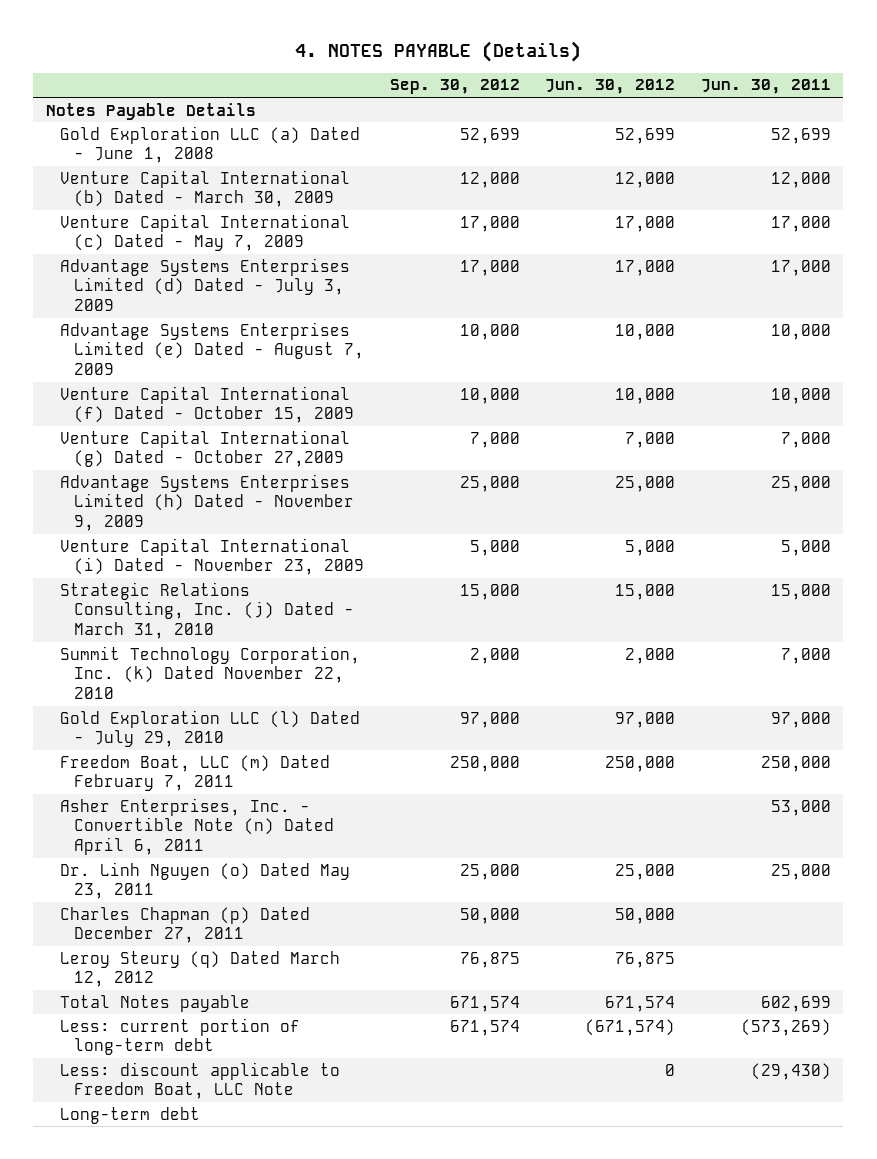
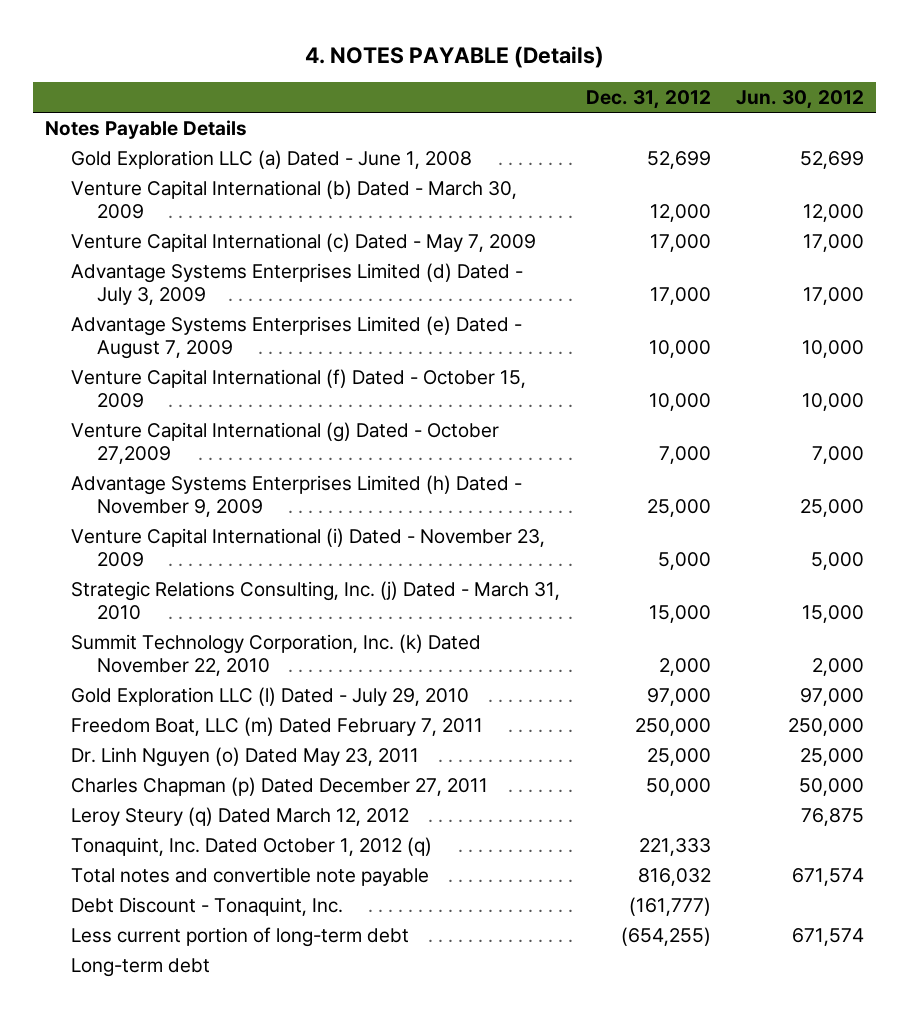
- | Sep. 30, 2012 | Jun. 30, 2012 | Jun. 30, 2011
+ | Dec. 31, 2012 | Jun. 30, 2012
- Asher Enterprises, Inc. - Convertible Note (n) Dated April 6, 2011 | | | 53,000
- Total Notes payable | 671,574 | 671,574 | 602,699
- Less: current portion of long-term debt | 671,574 | (671,574) | (573,269)
- Less: discount applicable to Freedom Boat, LLC Note | | 0 | (29,430)
+ Tonaquint, Inc. Dated October 1, 2012 (q) | 221,333 |
+ Total notes and convertible note payable | 816,032 | 671,574
+ Debt Discount - Tonaquint, Inc. | (161,777) |
+ Less current portion of long-term debt | (654,255) | 671,574

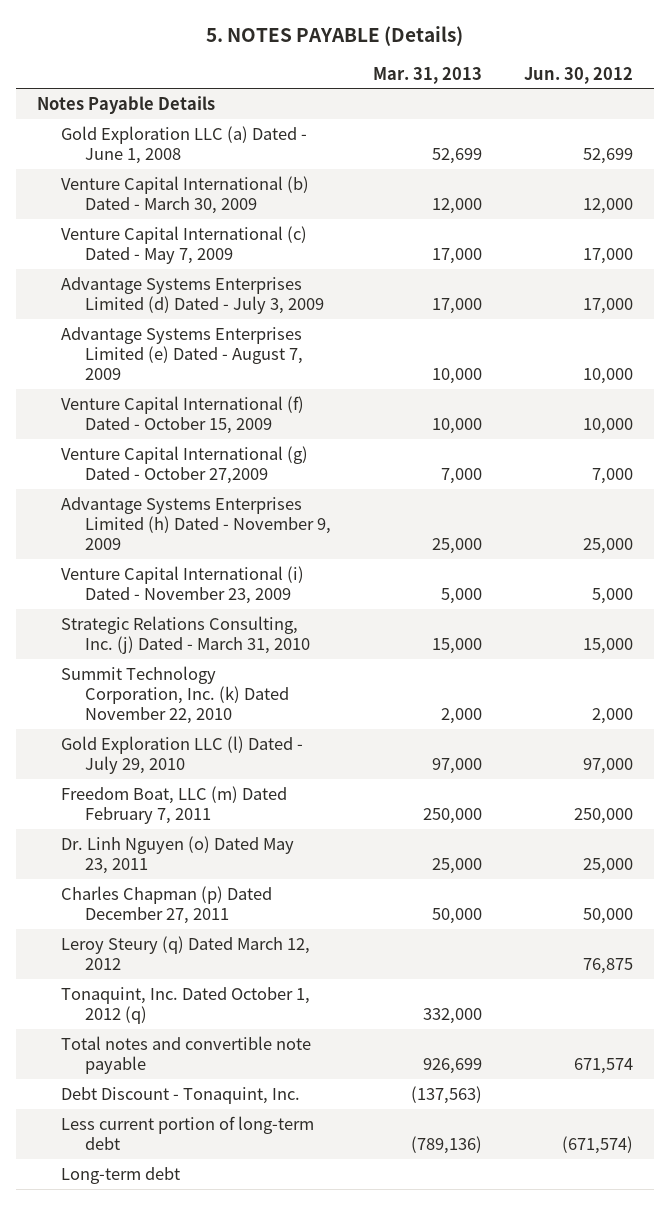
- 4. NOTES PAYABLE (Details)
+ 5. NOTES PAYABLE (Details)
- | Dec. 31, 2012 | Jun. 30, 2012
+ | Mar. 31, 2013 | Jun. 30, 2012
- Less current portion of long-term debt | (654,255) | 671,574
+ Less current portion of long-term debt | (789,136) | (671,574)

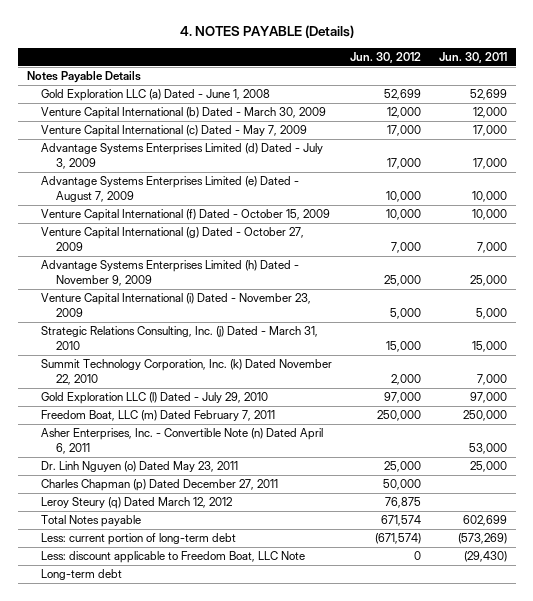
- 5. NOTES PAYABLE (Details)
+ 4. NOTES PAYABLE (Details)
- | Mar. 31, 2013 | Jun. 30, 2012
+ | Jun. 30, 2012 | Jun. 30, 2011
- Venture Capital International (g) Dated - October 27,2009 | 7,000 | 7,000
+ Venture Capital International (g) Dated - October 27, 2009 | 7,000 | 7,000
+ Asher Enterprises, Inc. - Convertible Note (n) Dated April 6, 2011 | | 53,000
- Tonaquint, Inc. Dated October 1, 2012 (q) | 332,000 |
- Total notes and convertible note payable | 926,699 | 671,574
- Debt Discount - Tonaquint, Inc. | (137,563) |
- Less current portion of long-term debt | (789,136) | (671,574)
+ Total Notes payable | 671,574 | 602,699
+ Less: current portion of long-term debt | (671,574) | (573,269)
+ Less: discount applicable to Freedom Boat, LLC Note | 0 | (29,430)

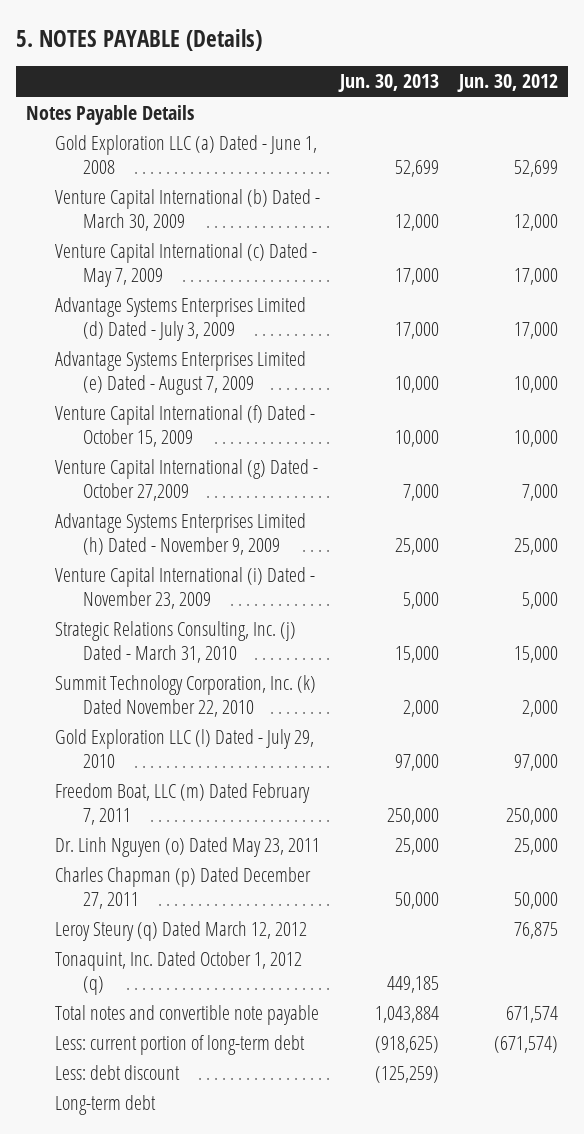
- 4. NOTES PAYABLE (Details)
+ 5. NOTES PAYABLE (Details)
- | Jun. 30, 2012 | Jun. 30, 2011
+ | Jun. 30, 2013 | Jun. 30, 2012
- Venture Capital International (g) Dated - October 27, 2009 | 7,000 | 7,000
+ Venture Capital International (g) Dated - October 27,2009 | 7,000 | 7,000
- Asher Enterprises, Inc. - Convertible Note (n) Dated April 6, 2011 | | 53,000
- Total Notes payable | 671,574 | 602,699
+ Tonaquint, Inc. Dated October 1, 2012 (q) | 449,185 |
+ Total notes and convertible note payable | 1,043,884 | 671,574
- Less: discount applicable to Freedom Boat, LLC Note | 0 | (29,430)
+ Less: debt discount | (125,259) |

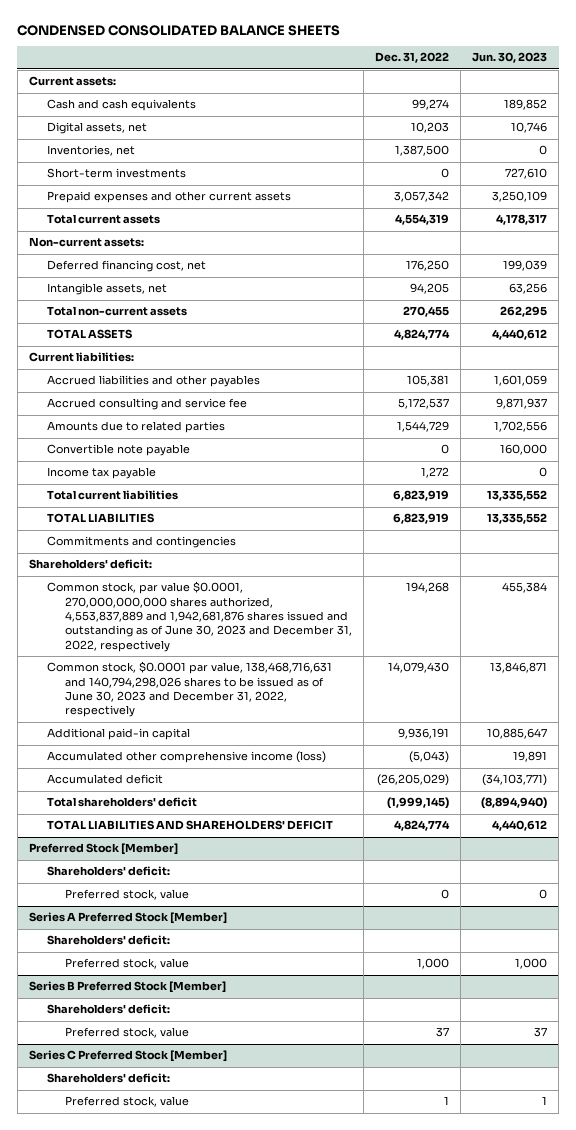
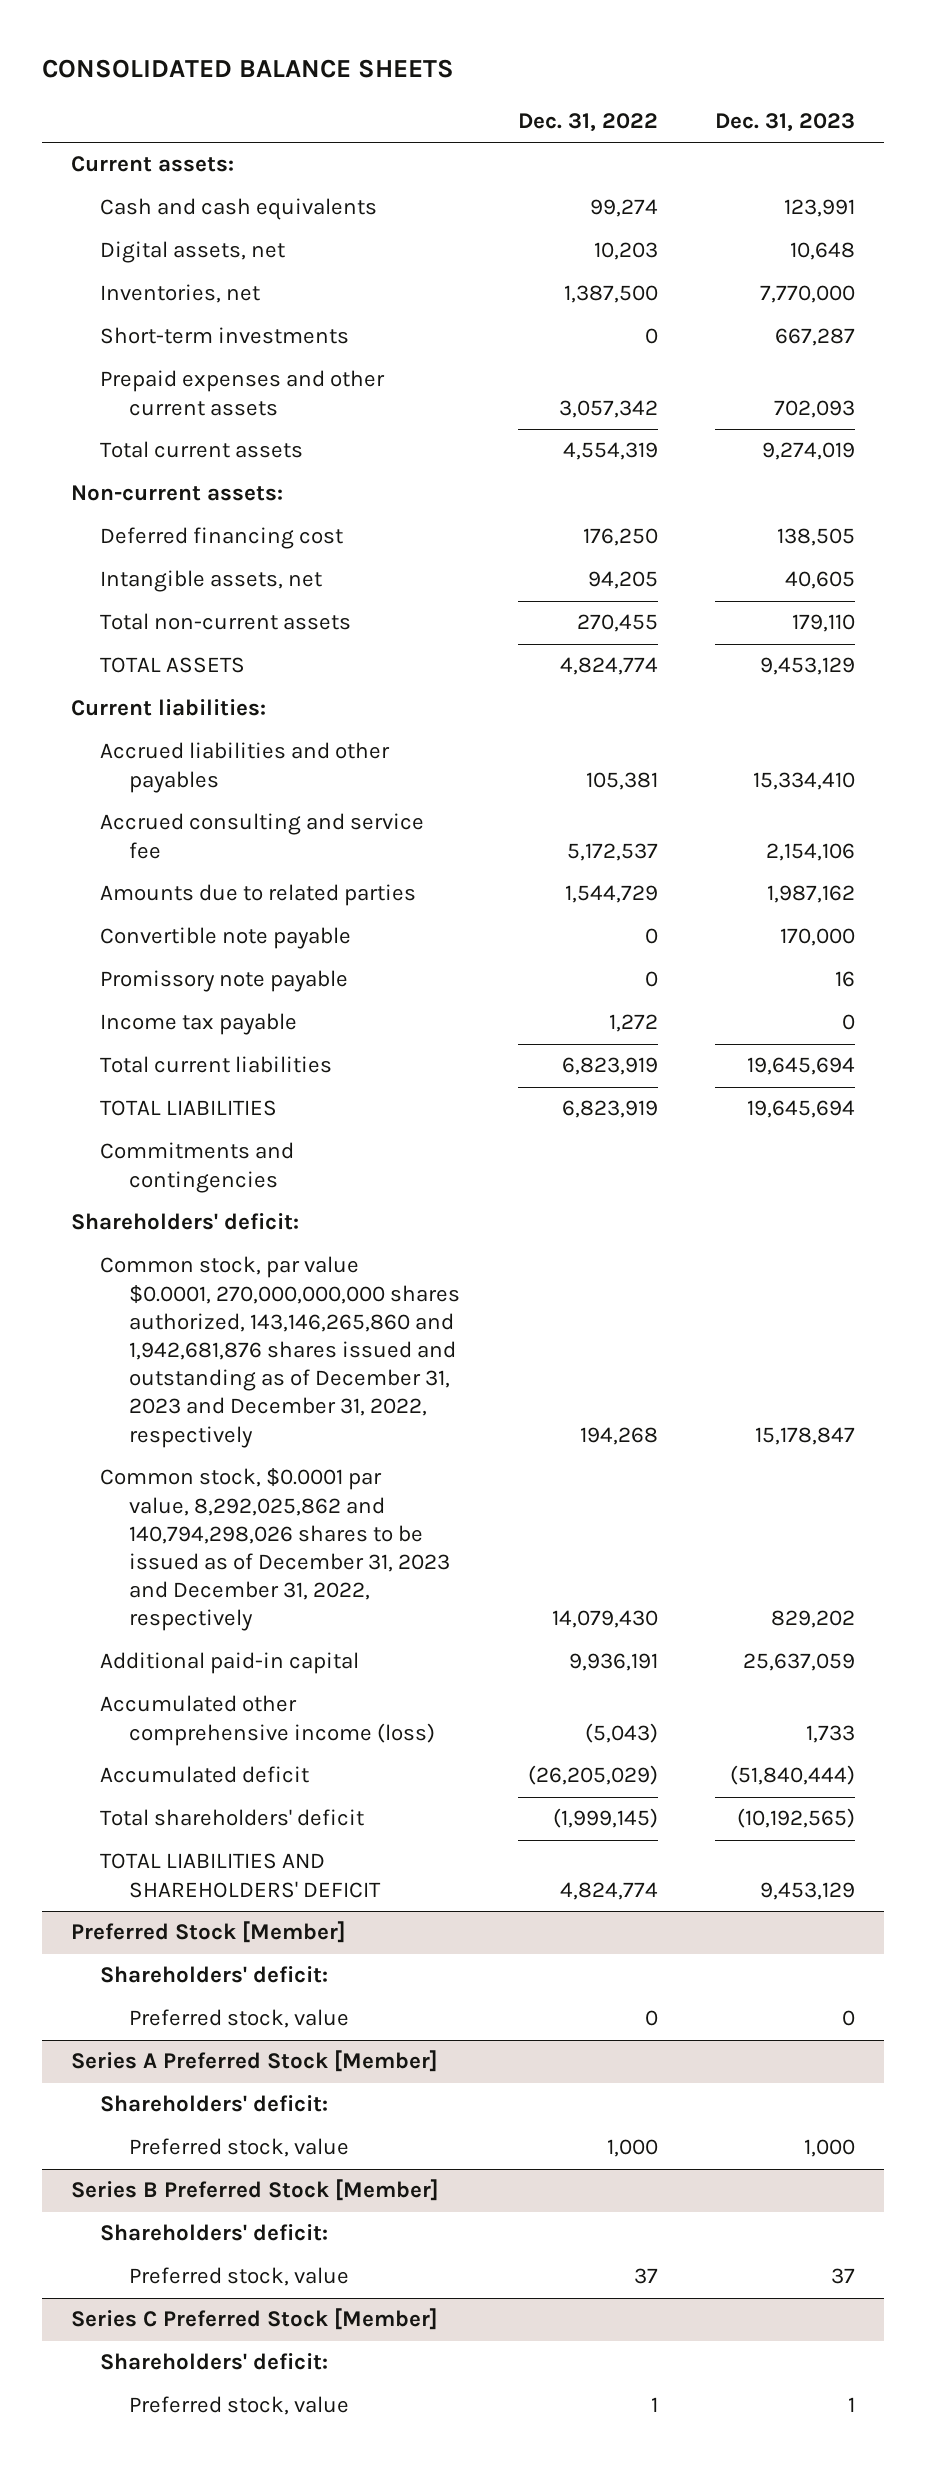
- CONDENSED CONSOLIDATED BALANCE SHEETS
+ CONSOLIDATED BALANCE SHEETS
- | Dec. 31, 2022 | Jun. 30, 2023
+ | Dec. 31, 2022 | Dec. 31, 2023
- Deferred financing cost, net | 176,250 | 199,039
+ Deferred financing cost | 176,250 | 138,505
+ Promissory note payable | 0 | 16
- Common stock, par value $0.0001, 270,000,000,000 shares authorized, 4,553,837,889 and 1,942,681,876 shares issued and outstanding as of June 30, 2023 and December 31, 2022, respectively | 194,268 | 455,384
- Common stock, $0.0001 par value, 138,468,716,631 and 140,794,298,026 shares to be issued as of June 30, 2023 and December 31, 2022, respectively | 14,079,430 | 13,846,871
+ Common stock, par value $0.0001, 270,000,000,000 shares authorized, 143,146,265,860 and 1,942,681,876 shares issued and outstanding as of December 31, 2023 and December 31, 2022, respectively | 194,268 | 15,178,847
+ Common stock, $0.0001 par value, 8,292,025,862 and 140,794,298,026 shares to be issued as of December 31, 2023 and December 31, 2022, respectively | 14,079,430 | 829,202

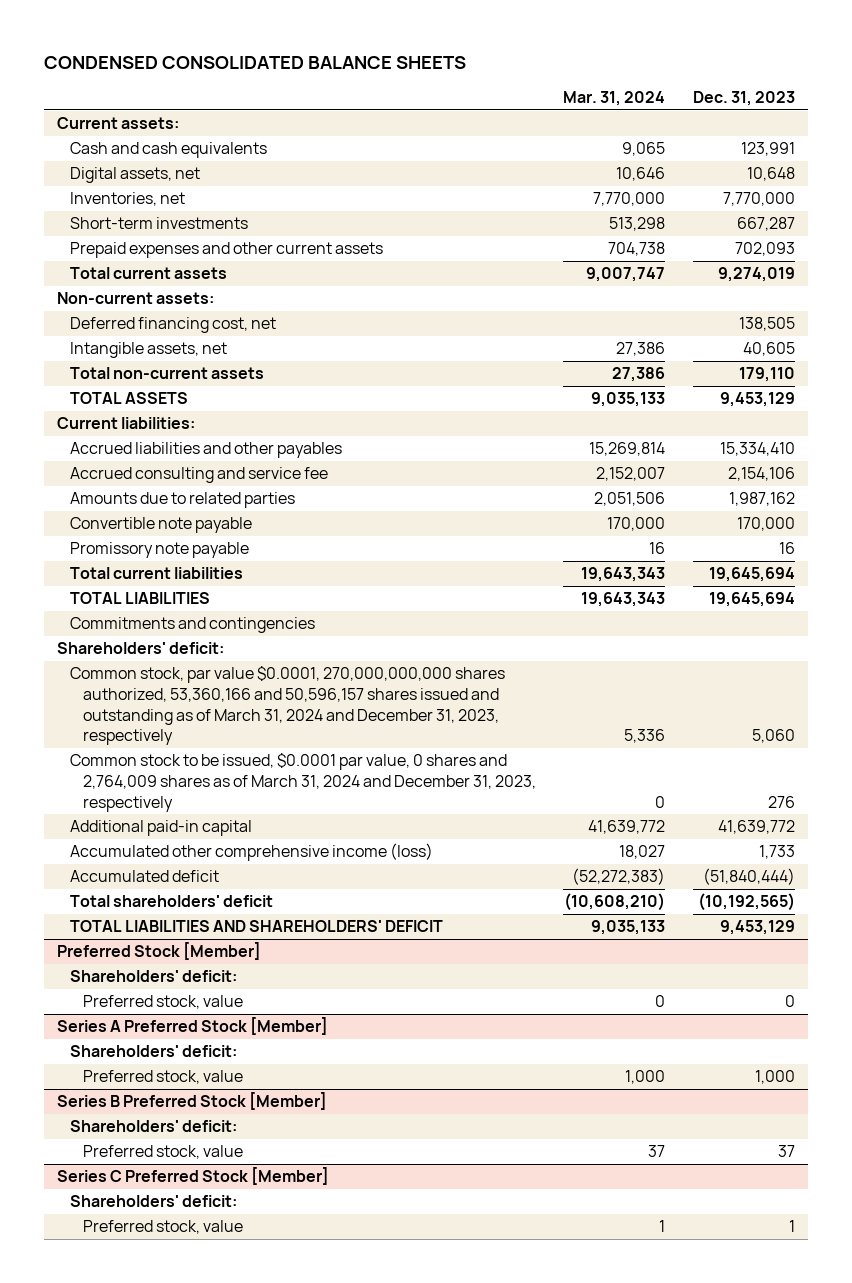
- CONSOLIDATED BALANCE SHEETS
+ CONDENSED CONSOLIDATED BALANCE SHEETS
- | Dec. 31, 2022 | Dec. 31, 2023
+ | Mar. 31, 2024 | Dec. 31, 2023
- Deferred financing cost | 176,250 | 138,505
+ Deferred financing cost, net | | 138,505
- Income tax payable | 1,272 | 0
- Common stock, par value $0.0001, 270,000,000,000 shares authorized, 143,146,265,860 and 1,942,681,876 shares issued and outstanding as of December 31, 2023 and December 31, 2022, respectively | 194,268 | 15,178,847
- Common stock, $0.0001 par value, 8,292,025,862 and 140,794,298,026 shares to be issued as of December 31, 2023 and December 31, 2022, respectively | 14,079,430 | 829,202
- Additional paid-in capital | 9,936,191 | 25,637,059
+ Common stock, par value $0.0001, 270,000,000,000 shares authorized, 53,360,166 and 50,596,157 shares issued and outstanding as of March 31, 2024 and December 31, 2023, respectively | 5,336 | 5,060
+ Common stock to be issued, $0.0001 par value, 0 shares and 2,764,009 shares as of March 31, 2024 and December 31, 2023, respectively | 0 | 276
+ Additional paid-in capital | 41,639,772 | 41,639,772

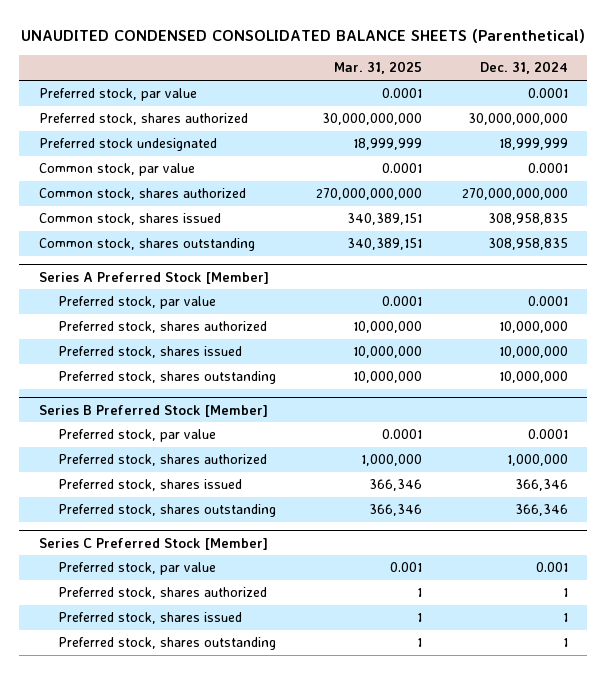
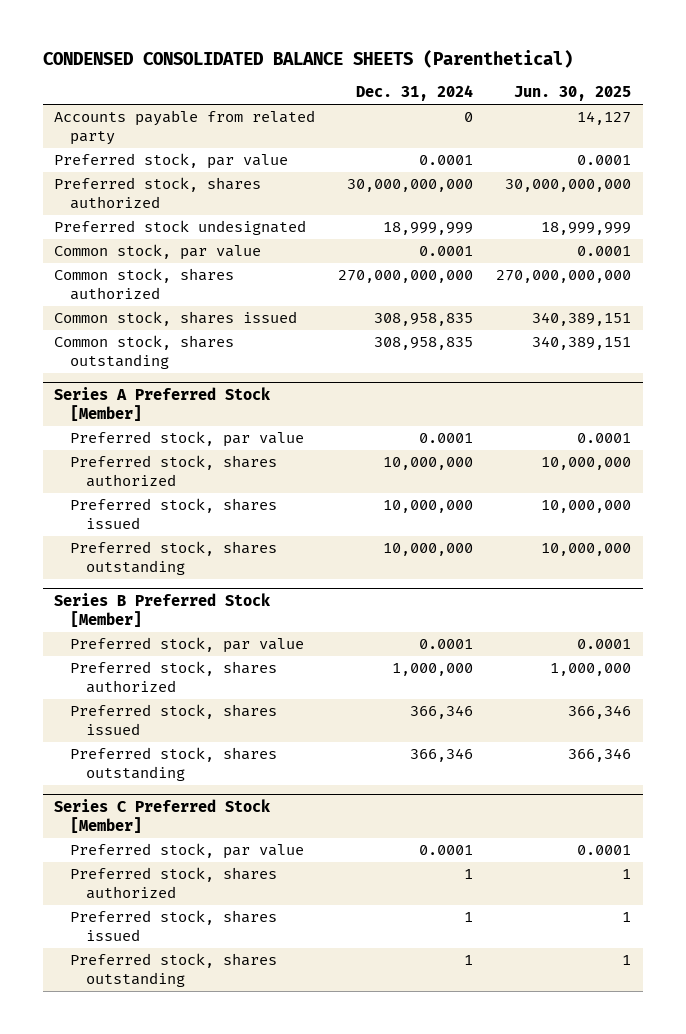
- UNAUDITED CONDENSED CONSOLIDATED BALANCE SHEETS (Parenthetical)
+ CONDENSED CONSOLIDATED BALANCE SHEETS (Parenthetical)
- | Mar. 31, 2025 | Dec. 31, 2024
+ | Dec. 31, 2024 | Jun. 30, 2025
+ Accounts payable from related party | 0 | 14,127
@ Series C Preferred Stock [Member]
- Preferred stock, par value | 0.001 | 0.001
+ Preferred stock, par value | 0.0001 | 0.0001

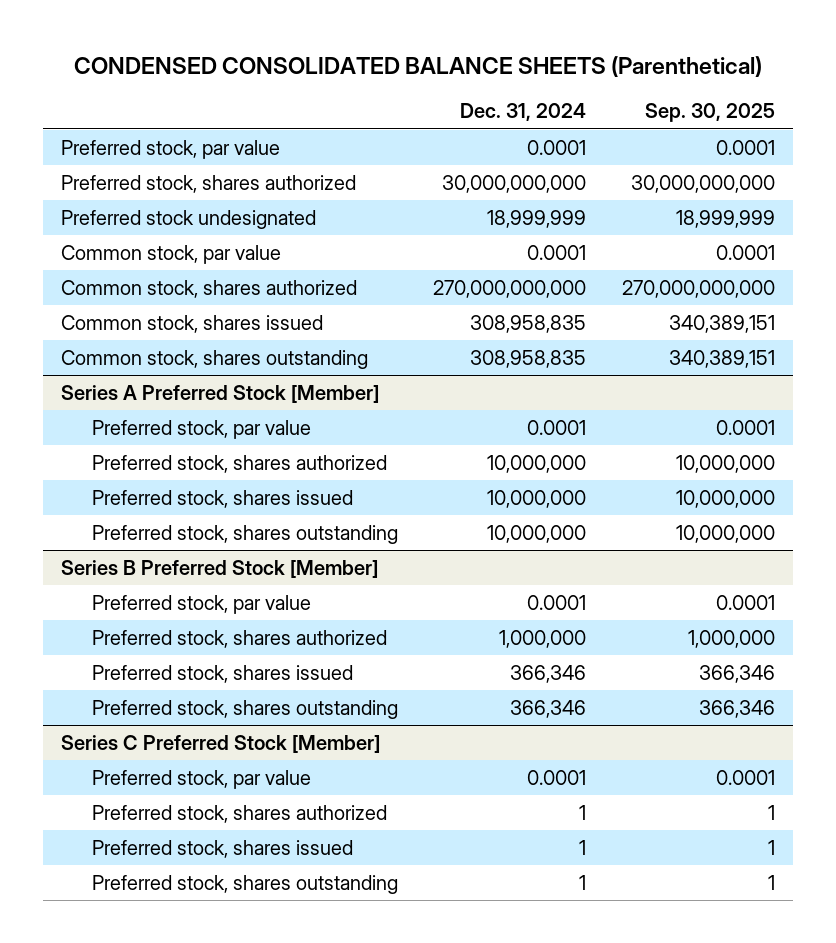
- | Dec. 31, 2024 | Jun. 30, 2025
+ | Dec. 31, 2024 | Sep. 30, 2025
- Accounts payable from related party | 0 | 14,127

